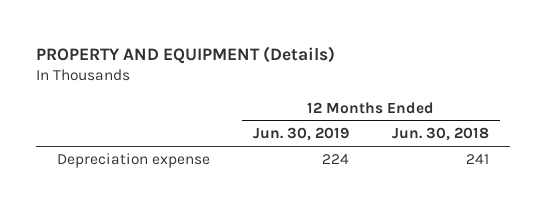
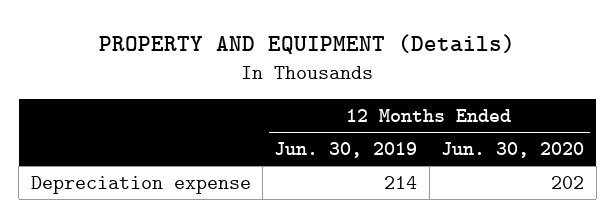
- | 12 Months Ended Jun. 30, 2019 | 12 Months Ended Jun. 30, 2018
+ | 12 Months Ended Jun. 30, 2019 | 12 Months Ended Jun. 30, 2020
- Depreciation expense | 224 | 241
+ Depreciation expense | 214 | 202

